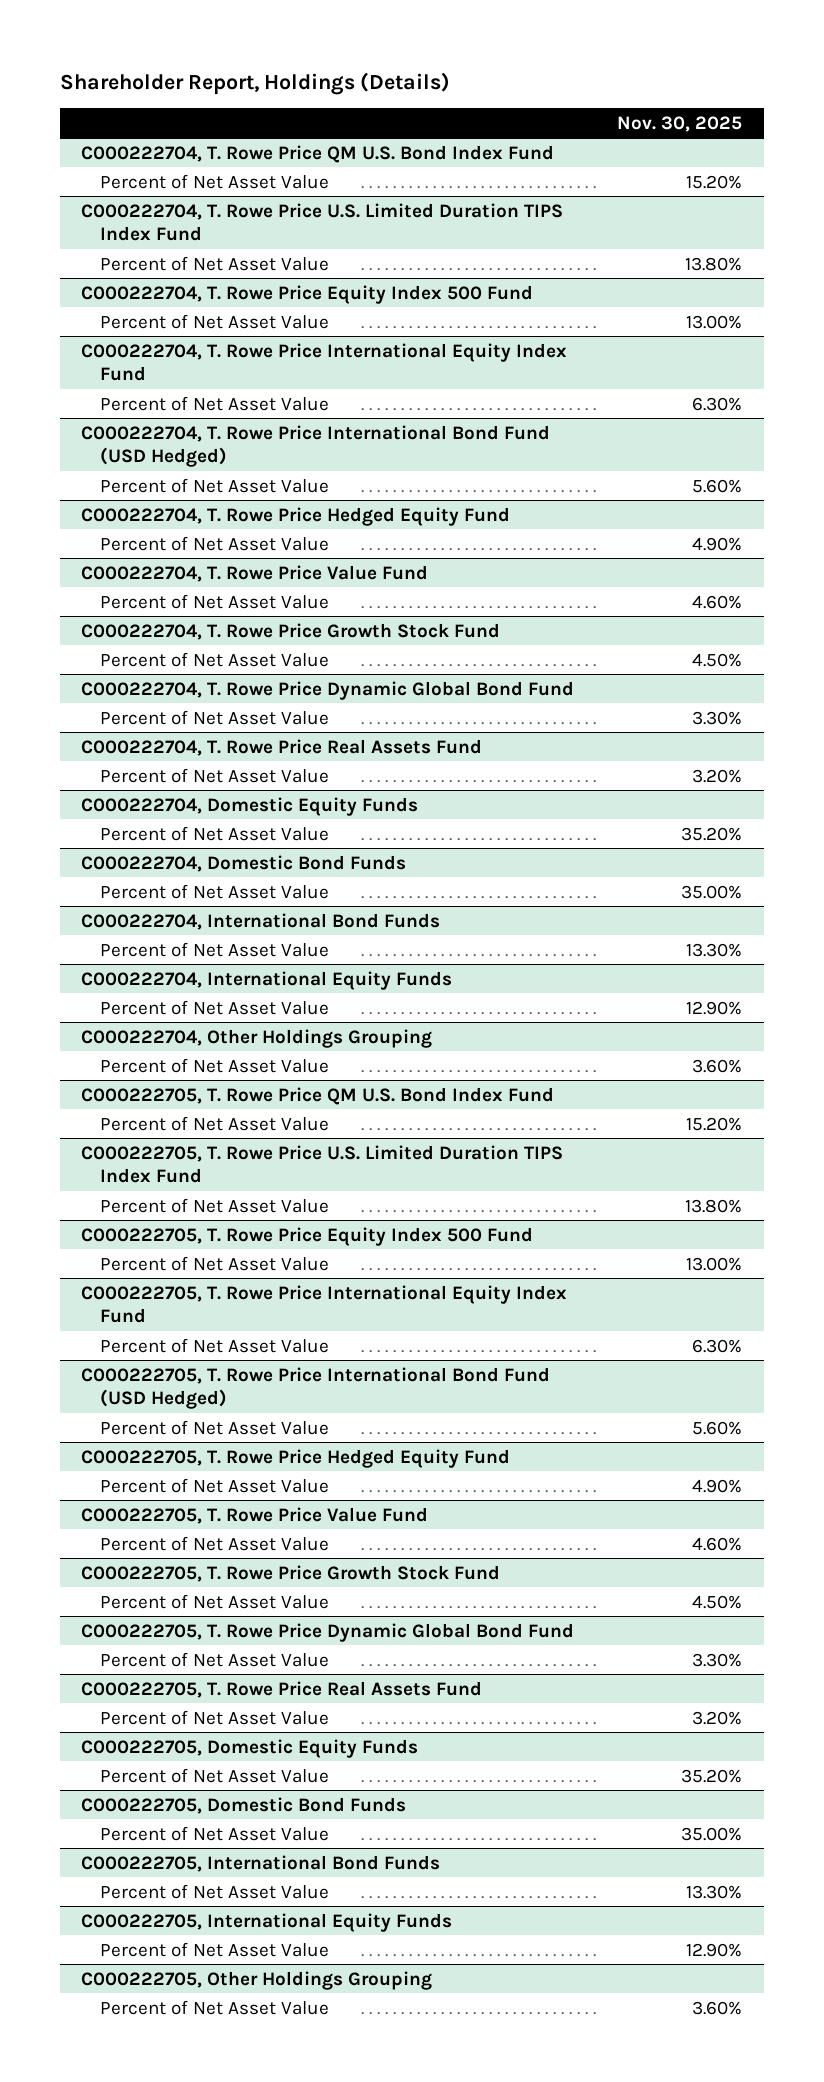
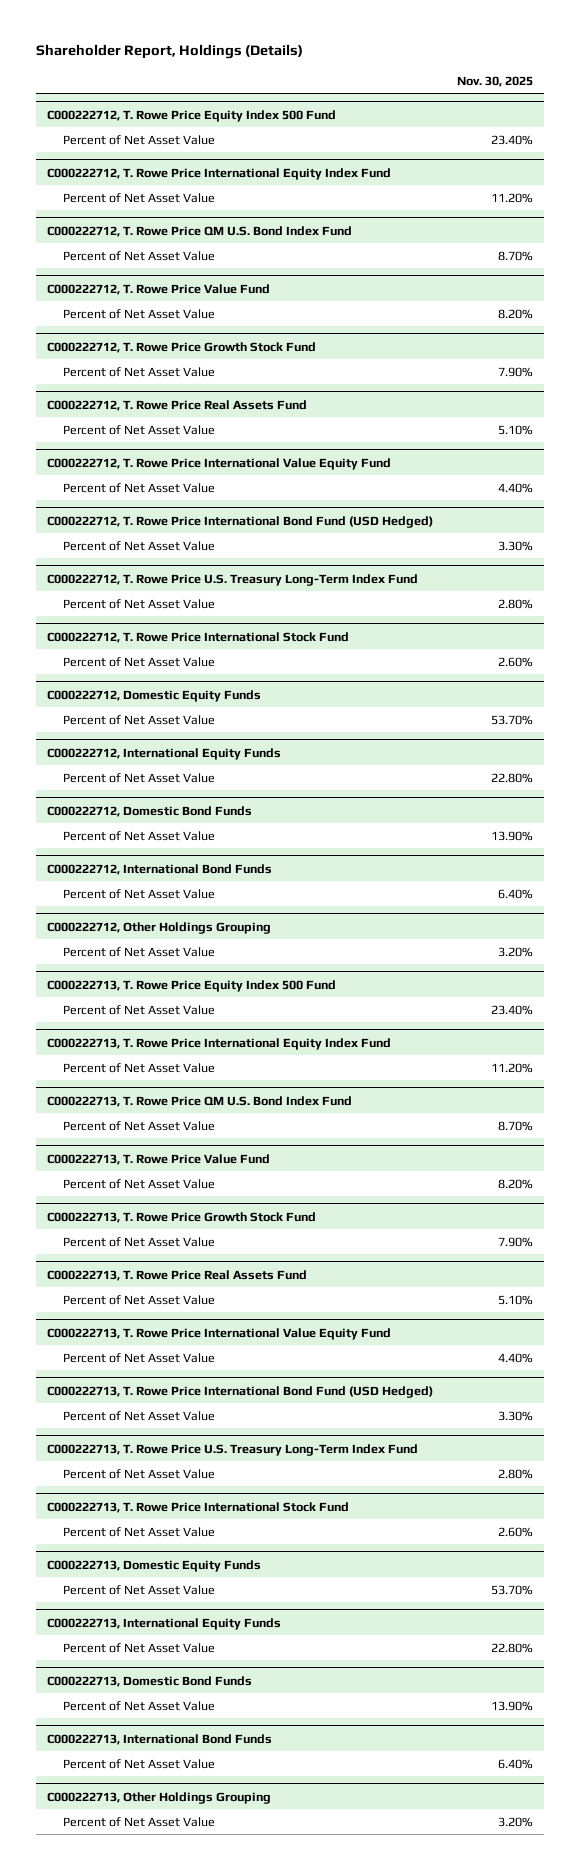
- C000222704, T. Rowe Price QM U.S. Bond Index Fund
- Percent of Net Asset Value | 15.20%
- C000222704, T. Rowe Price U.S. Limited Duration TIPS Index Fund
- Percent of Net Asset Value | 13.80%
- C000222704, T. Rowe Price Equity Index 500 Fund
- Percent of Net Asset Value | 13.00%
- C000222704, T. Rowe Price International Equity Index Fund
- Percent of Net Asset Value | 6.30%
- C000222704, T. Rowe Price International Bond Fund (USD Hedged)
- Percent of Net Asset Value | 5.60%
- C000222704, T. Rowe Price Hedged Equity Fund
- Percent of Net Asset Value | 4.90%
- C000222704, T. Rowe Price Value Fund
- Percent of Net Asset Value | 4.60%
- C000222704, T. Rowe Price Growth Stock Fund
- Percent of Net Asset Value | 4.50%
- C000222704, T. Rowe Price Dynamic Global Bond Fund
+ C000222712, T. Rowe Price Equity Index 500 Fund
+ Percent of Net Asset Value | 23.40%
+ C000222712, T. Rowe Price International Equity Index Fund
+ Percent of Net Asset Value | 11.20%
+ C000222712, T. Rowe Price QM U.S. Bond Index Fund
+ Percent of Net Asset Value | 8.70%
+ C000222712, T. Rowe Price Value Fund
+ Percent of Net Asset Value | 8.20%
+ C000222712, T. Rowe Price Growth Stock Fund
+ Percent of Net Asset Value | 7.90%
+ C000222712, T. Rowe Price Real Assets Fund
+ Percent of Net Asset Value | 5.10%
+ C000222712, T. Rowe Price International Value Equity Fund
+ Percent of Net Asset Value | 4.40%
+ C000222712, T. Rowe Price International Bond Fund (USD Hedged)
- C000222704, T. Rowe Price Real Assets Fund
+ C000222712, T. Rowe Price U.S. Treasury Long-Term Index Fund
+ Percent of Net Asset Value | 2.80%
+ C000222712, T. Rowe Price International Stock Fund
+ Percent of Net Asset Value | 2.60%
+ C000222712, Domestic Equity Funds
+ Percent of Net Asset Value | 53.70%
+ C000222712, International Equity Funds
+ Percent of Net Asset Value | 22.80%
+ C000222712, Domestic Bond Funds
+ Percent of Net Asset Value | 13.90%
+ C000222712, International Bond Funds
+ Percent of Net Asset Value | 6.40%
+ C000222712, Other Holdings Grouping
- C000222704, Domestic Equity Funds
- Percent of Net Asset Value | 35.20%
- C000222704, Domestic Bond Funds
- Percent of Net Asset Value | 35.00%
- C000222704, International Bond Funds
- Percent of Net Asset Value | 13.30%
- C000222704, International Equity Funds
- Percent of Net Asset Value | 12.90%
- C000222704, Other Holdings Grouping
- Percent of Net Asset Value | 3.60%
- C000222705, T. Rowe Price QM U.S. Bond Index Fund
- Percent of Net Asset Value | 15.20%
- C000222705, T. Rowe Price U.S. Limited Duration TIPS Index Fund
- Percent of Net Asset Value | 13.80%
- C000222705, T. Rowe Price Equity Index 500 Fund
- Percent of Net Asset Value | 13.00%
- C000222705, T. Rowe Price International Equity Index Fund
- Percent of Net Asset Value | 6.30%
- C000222705, T. Rowe Price International Bond Fund (USD Hedged)
- Percent of Net Asset Value | 5.60%
- C000222705, T. Rowe Price Hedged Equity Fund
- Percent of Net Asset Value | 4.90%
- C000222705, T. Rowe Price Value Fund
- Percent of Net Asset Value | 4.60%
- C000222705, T. Rowe Price Growth Stock Fund
- Percent of Net Asset Value | 4.50%
- C000222705, T. Rowe Price Dynamic Global Bond Fund
+ C000222713, T. Rowe Price Equity Index 500 Fund
+ Percent of Net Asset Value | 23.40%
+ C000222713, T. Rowe Price International Equity Index Fund
+ Percent of Net Asset Value | 11.20%
+ C000222713, T. Rowe Price QM U.S. Bond Index Fund
+ Percent of Net Asset Value | 8.70%
+ C000222713, T. Rowe Price Value Fund
+ Percent of Net Asset Value | 8.20%
+ C000222713, T. Rowe Price Growth Stock Fund
+ Percent of Net Asset Value | 7.90%
+ C000222713, T. Rowe Price Real Assets Fund
+ Percent of Net Asset Value | 5.10%
+ C000222713, T. Rowe Price International Value Equity Fund
+ Percent of Net Asset Value | 4.40%
+ C000222713, T. Rowe Price International Bond Fund (USD Hedged)
- C000222705, T. Rowe Price Real Assets Fund
+ C000222713, T. Rowe Price U.S. Treasury Long-Term Index Fund
+ Percent of Net Asset Value | 2.80%
+ C000222713, T. Rowe Price International Stock Fund
+ Percent of Net Asset Value | 2.60%
+ C000222713, Domestic Equity Funds
+ Percent of Net Asset Value | 53.70%
+ C000222713, International Equity Funds
+ Percent of Net Asset Value | 22.80%
+ C000222713, Domestic Bond Funds
+ Percent of Net Asset Value | 13.90%
+ C000222713, International Bond Funds
+ Percent of Net Asset Value | 6.40%
+ C000222713, Other Holdings Grouping
- C000222705, Domestic Equity Funds
- Percent of Net Asset Value | 35.20%
- C000222705, Domestic Bond Funds
- Percent of Net Asset Value | 35.00%
- C000222705, International Bond Funds
- Percent of Net Asset Value | 13.30%
- C000222705, International Equity Funds
- Percent of Net Asset Value | 12.90%
- C000222705, Other Holdings Grouping
- Percent of Net Asset Value | 3.60%

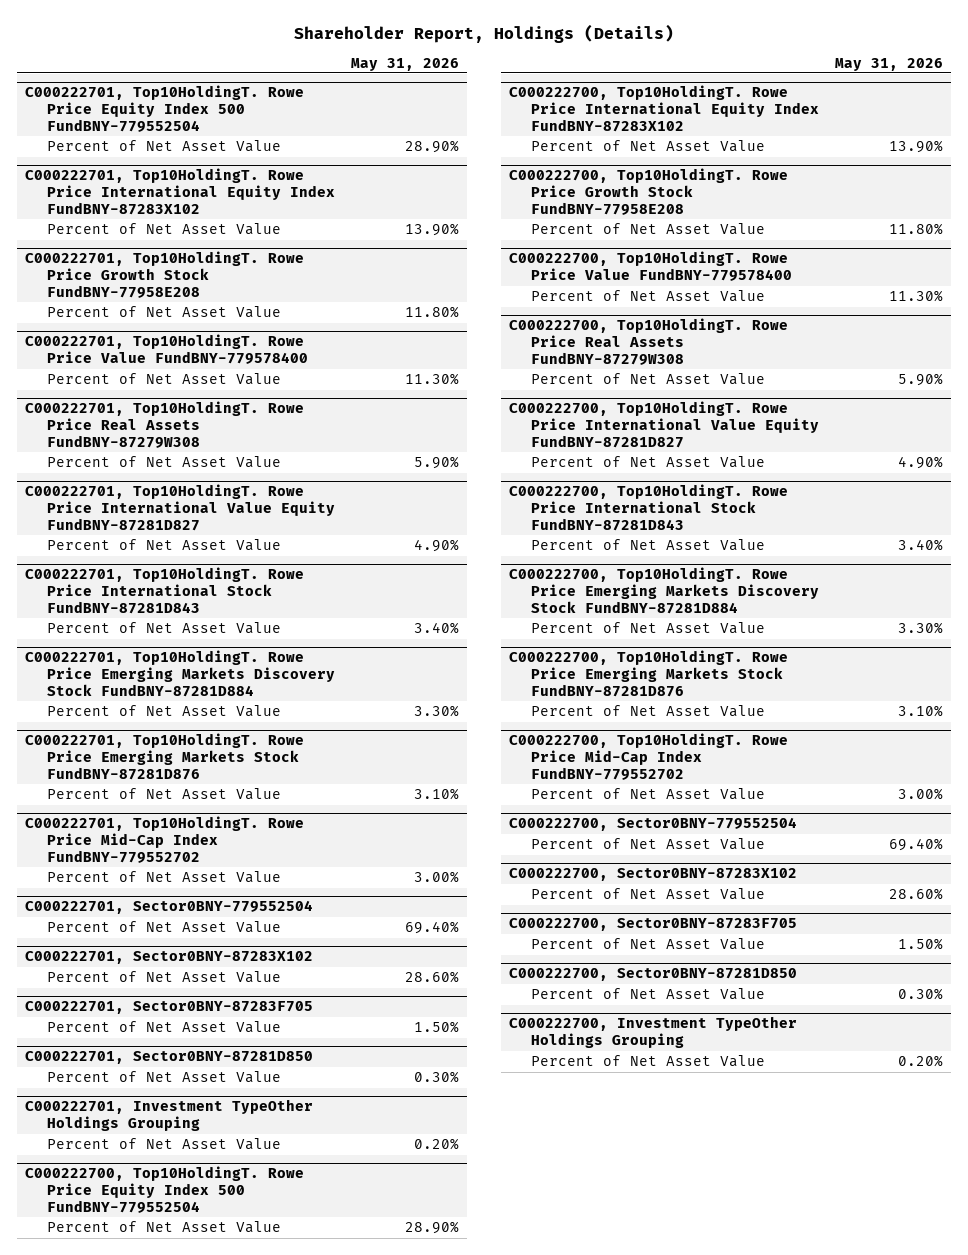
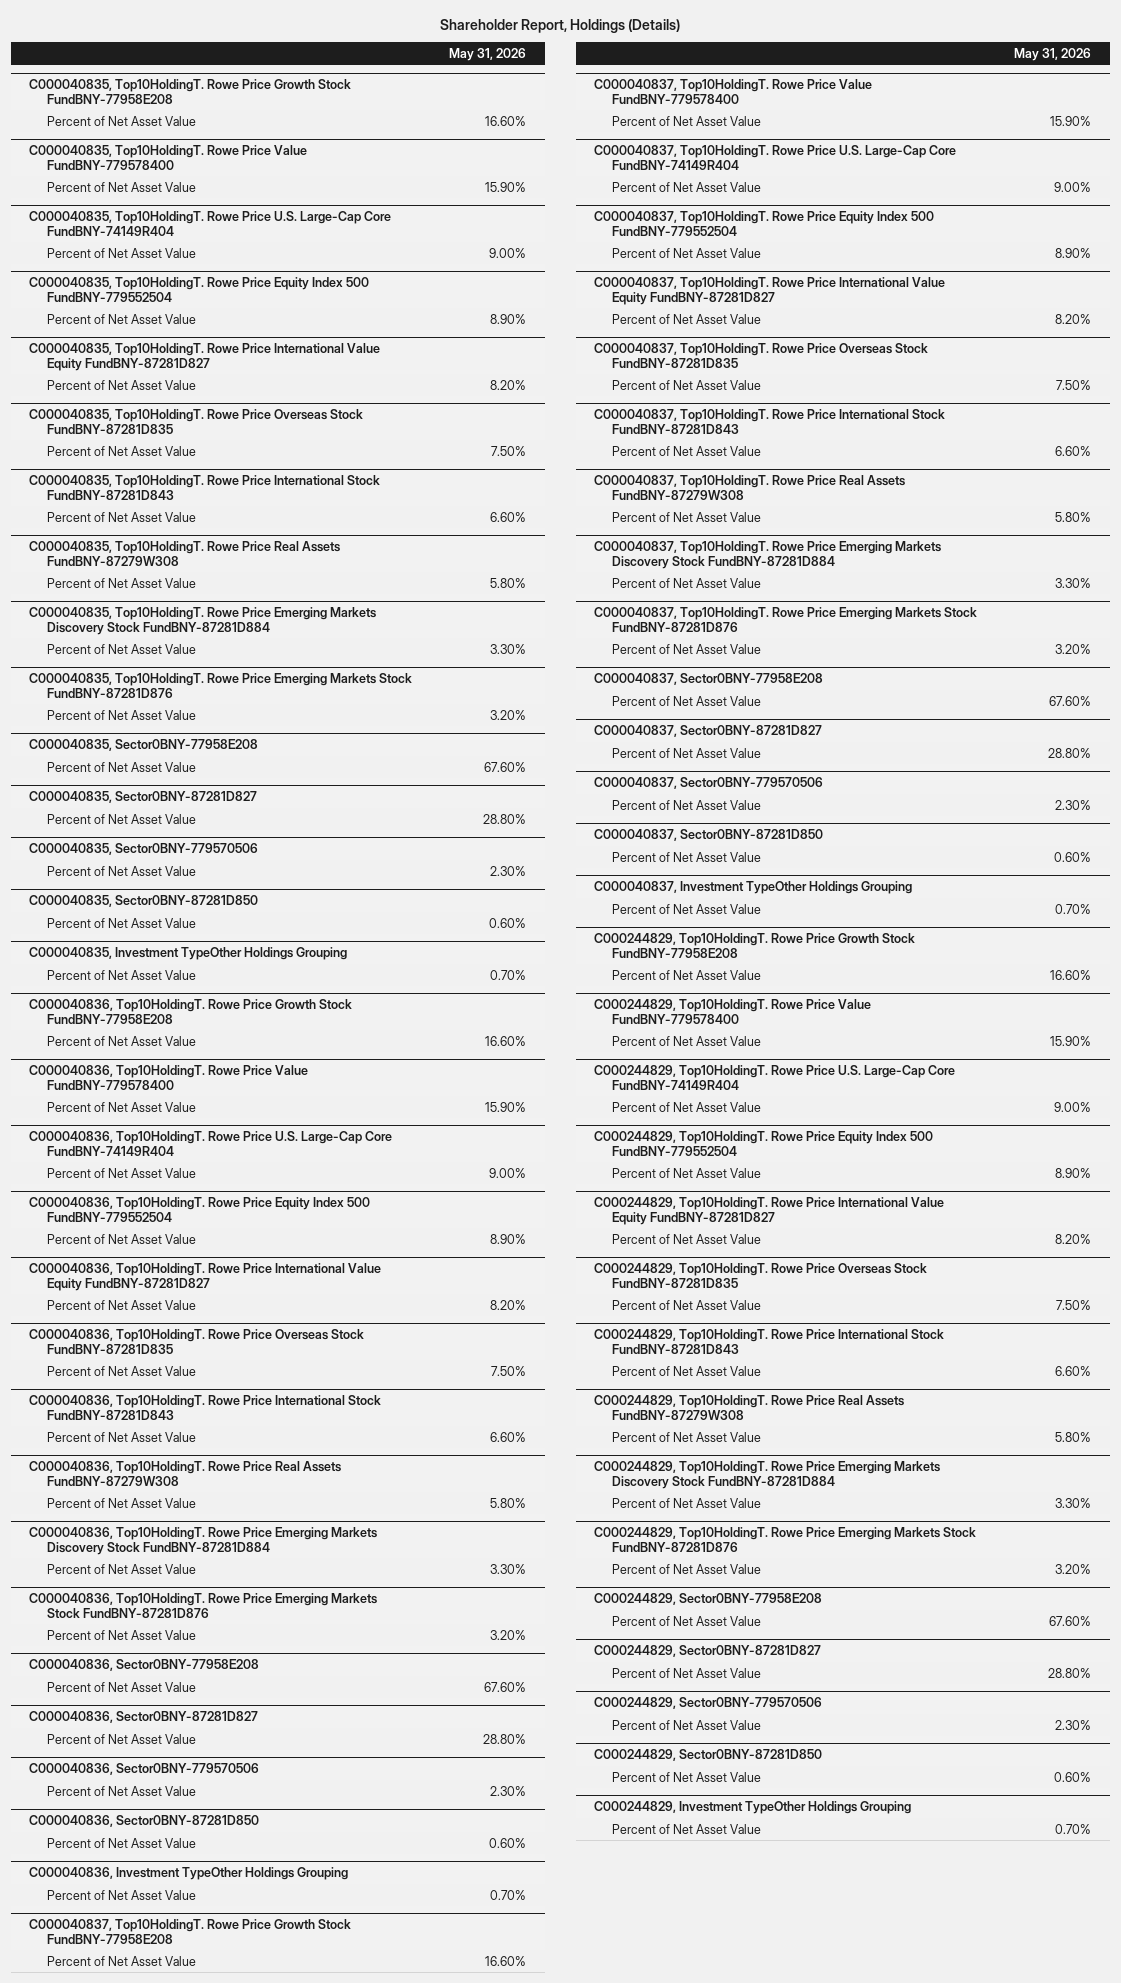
- C000222701, Top10HoldingT. Rowe Price Equity Index 500 FundBNY-779552504
- Percent of Net Asset Value | 28.90%
- C000222701, Top10HoldingT. Rowe Price International Equity Index FundBNY-87283X102
- Percent of Net Asset Value | 13.90%
- C000222701, Top10HoldingT. Rowe Price Growth Stock FundBNY-77958E208
- Percent of Net Asset Value | 11.80%
- C000222701, Top10HoldingT. Rowe Price Value FundBNY-779578400
- Percent of Net Asset Value | 11.30%
- C000222701, Top10HoldingT. Rowe Price Real Assets FundBNY-87279W308
- Percent of Net Asset Value | 5.90%
- C000222701, Top10HoldingT. Rowe Price International Value Equity FundBNY-87281D827
- Percent of Net Asset Value | 4.90%
- C000222701, Top10HoldingT. Rowe Price International Stock FundBNY-87281D843
- Percent of Net Asset Value | 3.40%
- C000222701, Top10HoldingT. Rowe Price Emerging Markets Discovery Stock FundBNY-87281D884
+ C000040835, Top10HoldingT. Rowe Price Growth Stock FundBNY-77958E208
+ Percent of Net Asset Value | 16.60%
+ C000040835, Top10HoldingT. Rowe Price Value FundBNY-779578400
+ Percent of Net Asset Value | 15.90%
+ C000040835, Top10HoldingT. Rowe Price U.S. Large-Cap Core FundBNY-74149R404
+ Percent of Net Asset Value | 9.00%
+ C000040835, Top10HoldingT. Rowe Price Equity Index 500 FundBNY-779552504
+ Percent of Net Asset Value | 8.90%
+ C000040835, Top10HoldingT. Rowe Price International Value Equity FundBNY-87281D827
+ Percent of Net Asset Value | 8.20%
+ C000040835, Top10HoldingT. Rowe Price Overseas Stock FundBNY-87281D835
+ Percent of Net Asset Value | 7.50%
+ C000040835, Top10HoldingT. Rowe Price International Stock FundBNY-87281D843
+ Percent of Net Asset Value | 6.60%
+ C000040835, Top10HoldingT. Rowe Price Real Assets FundBNY-87279W308
+ Percent of Net Asset Value | 5.80%
+ C000040835, Top10HoldingT. Rowe Price Emerging Markets Discovery Stock FundBNY-87281D884
- C000222701, Top10HoldingT. Rowe Price Emerging Markets Stock FundBNY-87281D876
- Percent of Net Asset Value | 3.10%
- C000222701, Top10HoldingT. Rowe Price Mid-Cap Index FundBNY-779552702
- Percent of Net Asset Value | 3.00%
- C000222701, Sector0BNY-779552504
- Percent of Net Asset Value | 69.40%
- C000222701, Sector0BNY-87283X102
- Percent of Net Asset Value | 28.60%
- C000222701, Sector0BNY-87283F705
- Percent of Net Asset Value | 1.50%
- C000222701, Sector0BNY-87281D850
- Percent of Net Asset Value | 0.30%
- C000222701, Investment TypeOther Holdings Grouping
- Percent of Net Asset Value | 0.20%
- C000222700, Top10HoldingT. Rowe Price Equity Index 500 FundBNY-779552504
- Percent of Net Asset Value | 28.90%
- C000222700, Top10HoldingT. Rowe Price International Equity Index FundBNY-87283X102
- Percent of Net Asset Value | 13.90%
- C000222700, Top10HoldingT. Rowe Price Growth Stock FundBNY-77958E208
- Percent of Net Asset Value | 11.80%
- C000222700, Top10HoldingT. Rowe Price Value FundBNY-779578400
- Percent of Net Asset Value | 11.30%
- C000222700, Top10HoldingT. Rowe Price Real Assets FundBNY-87279W308
- Percent of Net Asset Value | 5.90%
- C000222700, Top10HoldingT. Rowe Price International Value Equity FundBNY-87281D827
- Percent of Net Asset Value | 4.90%
- C000222700, Top10HoldingT. Rowe Price International Stock FundBNY-87281D843
- Percent of Net Asset Value | 3.40%
- C000222700, Top10HoldingT. Rowe Price Emerging Markets Discovery Stock FundBNY-87281D884
+ C000040835, Top10HoldingT. Rowe Price Emerging Markets Stock FundBNY-87281D876
+ Percent of Net Asset Value | 3.20%
+ C000040835, Sector0BNY-77958E208
+ Percent of Net Asset Value | 67.60%
+ C000040835, Sector0BNY-87281D827
+ Percent of Net Asset Value | 28.80%
+ C000040835, Sector0BNY-779570506
+ Percent of Net Asset Value | 2.30%
+ C000040835, Sector0BNY-87281D850
+ Percent of Net Asset Value | 0.60%
+ C000040835, Investment TypeOther Holdings Grouping
+ Percent of Net Asset Value | 0.70%
+ C000040836, Top10HoldingT. Rowe Price Growth Stock FundBNY-77958E208
+ Percent of Net Asset Value | 16.60%
+ C000040836, Top10HoldingT. Rowe Price Value FundBNY-779578400
+ Percent of Net Asset Value | 15.90%
+ C000040836, Top10HoldingT. Rowe Price U.S. Large-Cap Core FundBNY-74149R404
+ Percent of Net Asset Value | 9.00%
+ C000040836, Top10HoldingT. Rowe Price Equity Index 500 FundBNY-779552504
+ Percent of Net Asset Value | 8.90%
+ C000040836, Top10HoldingT. Rowe Price International Value Equity FundBNY-87281D827
+ Percent of Net Asset Value | 8.20%
+ C000040836, Top10HoldingT. Rowe Price Overseas Stock FundBNY-87281D835
+ Percent of Net Asset Value | 7.50%
+ C000040836, Top10HoldingT. Rowe Price International Stock FundBNY-87281D843
+ Percent of Net Asset Value | 6.60%
+ C000040836, Top10HoldingT. Rowe Price Real Assets FundBNY-87279W308
+ Percent of Net Asset Value | 5.80%
+ C000040836, Top10HoldingT. Rowe Price Emerging Markets Discovery Stock FundBNY-87281D884
- C000222700, Top10HoldingT. Rowe Price Emerging Markets Stock FundBNY-87281D876
- Percent of Net Asset Value | 3.10%
- C000222700, Top10HoldingT. Rowe Price Mid-Cap Index FundBNY-779552702
- Percent of Net Asset Value | 3.00%
- C000222700, Sector0BNY-779552504
- Percent of Net Asset Value | 69.40%
- C000222700, Sector0BNY-87283X102
- Percent of Net Asset Value | 28.60%
- C000222700, Sector0BNY-87283F705
- Percent of Net Asset Value | 1.50%
- C000222700, Sector0BNY-87281D850
- Percent of Net Asset Value | 0.30%
- C000222700, Investment TypeOther Holdings Grouping
- Percent of Net Asset Value | 0.20%
+ C000040836, Top10HoldingT. Rowe Price Emerging Markets Stock FundBNY-87281D876
+ Percent of Net Asset Value | 3.20%
+ C000040836, Sector0BNY-77958E208
+ Percent of Net Asset Value | 67.60%
+ C000040836, Sector0BNY-87281D827
+ Percent of Net Asset Value | 28.80%
+ C000040836, Sector0BNY-779570506
+ Percent of Net Asset Value | 2.30%
+ C000040836, Sector0BNY-87281D850
+ Percent of Net Asset Value | 0.60%
+ C000040836, Investment TypeOther Holdings Grouping
+ Percent of Net Asset Value | 0.70%
+ C000040837, Top10HoldingT. Rowe Price Growth Stock FundBNY-77958E208
+ Percent of Net Asset Value | 16.60%
+ C000040837, Top10HoldingT. Rowe Price Value FundBNY-779578400
+ Percent of Net Asset Value | 15.90%
+ C000040837, Top10HoldingT. Rowe Price U.S. Large-Cap Core FundBNY-74149R404
+ Percent of Net Asset Value | 9.00%
+ C000040837, Top10HoldingT. Rowe Price Equity Index 500 FundBNY-779552504
+ Percent of Net Asset Value | 8.90%
+ C000040837, Top10HoldingT. Rowe Price International Value Equity FundBNY-87281D827
+ Percent of Net Asset Value | 8.20%
+ C000040837, Top10HoldingT. Rowe Price Overseas Stock FundBNY-87281D835
+ Percent of Net Asset Value | 7.50%
+ C000040837, Top10HoldingT. Rowe Price International Stock FundBNY-87281D843
+ Percent of Net Asset Value | 6.60%
+ C000040837, Top10HoldingT. Rowe Price Real Assets FundBNY-87279W308
+ Percent of Net Asset Value | 5.80%
+ C000040837, Top10HoldingT. Rowe Price Emerging Markets Discovery Stock FundBNY-87281D884
+ Percent of Net Asset Value | 3.30%
+ C000040837, Top10HoldingT. Rowe Price Emerging Markets Stock FundBNY-87281D876
+ Percent of Net Asset Value | 3.20%
+ C000040837, Sector0BNY-77958E208
+ Percent of Net Asset Value | 67.60%
+ C000040837, Sector0BNY-87281D827
+ Percent of Net Asset Value | 28.80%
+ C000040837, Sector0BNY-779570506
+ Percent of Net Asset Value | 2.30%
+ C000040837, Sector0BNY-87281D850
+ Percent of Net Asset Value | 0.60%
+ C000040837, Investment TypeOther Holdings Grouping
+ Percent of Net Asset Value | 0.70%
+ C000244829, Top10HoldingT. Rowe Price Growth Stock FundBNY-77958E208
+ Percent of Net Asset Value | 16.60%
+ C000244829, Top10HoldingT. Rowe Price Value FundBNY-779578400
+ Percent of Net Asset Value | 15.90%
+ C000244829, Top10HoldingT. Rowe Price U.S. Large-Cap Core FundBNY-74149R404
+ Percent of Net Asset Value | 9.00%
+ C000244829, Top10HoldingT. Rowe Price Equity Index 500 FundBNY-779552504
+ Percent of Net Asset Value | 8.90%
+ C000244829, Top10HoldingT. Rowe Price International Value Equity FundBNY-87281D827
+ Percent of Net Asset Value | 8.20%
+ C000244829, Top10HoldingT. Rowe Price Overseas Stock FundBNY-87281D835
+ Percent of Net Asset Value | 7.50%
+ C000244829, Top10HoldingT. Rowe Price International Stock FundBNY-87281D843
+ Percent of Net Asset Value | 6.60%
+ C000244829, Top10HoldingT. Rowe Price Real Assets FundBNY-87279W308
+ Percent of Net Asset Value | 5.80%
+ C000244829, Top10HoldingT. Rowe Price Emerging Markets Discovery Stock FundBNY-87281D884
+ Percent of Net Asset Value | 3.30%
+ C000244829, Top10HoldingT. Rowe Price Emerging Markets Stock FundBNY-87281D876
+ Percent of Net Asset Value | 3.20%
+ C000244829, Sector0BNY-77958E208
+ Percent of Net Asset Value | 67.60%
+ C000244829, Sector0BNY-87281D827
+ Percent of Net Asset Value | 28.80%
+ C000244829, Sector0BNY-779570506
+ Percent of Net Asset Value | 2.30%
+ C000244829, Sector0BNY-87281D850
+ Percent of Net Asset Value | 0.60%
+ C000244829, Investment TypeOther Holdings Grouping
+ Percent of Net Asset Value | 0.70%

